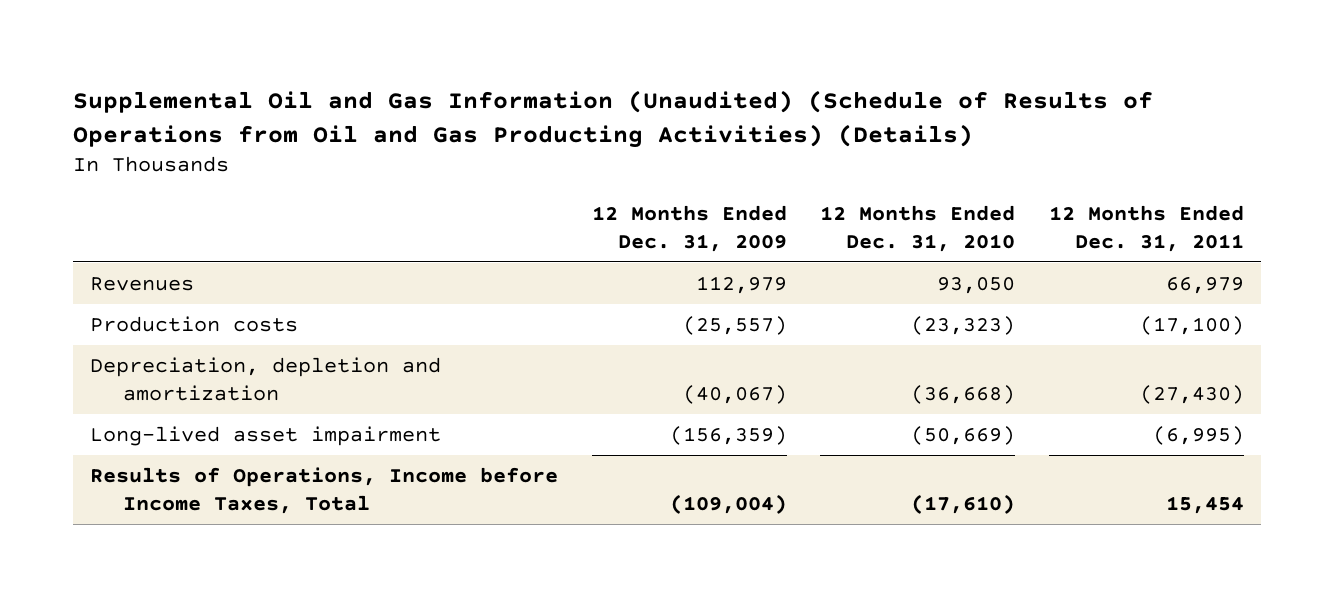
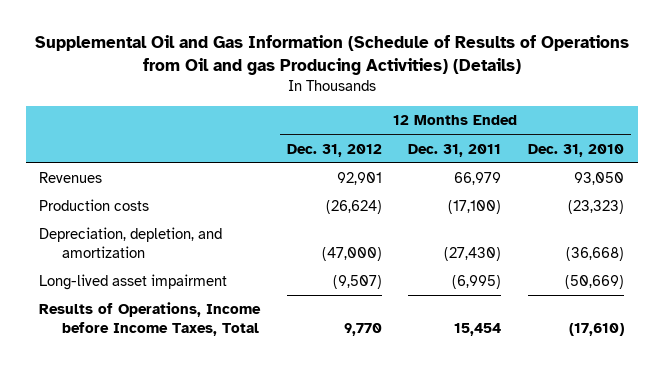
- Supplemental Oil and Gas Information (Unaudited) (Schedule of Results of Operations from Oil and Gas Producting Activities) (Details)
+ Supplemental Oil and Gas Information (Schedule of Results of Operations from Oil and gas Producing Activities) (Details)
- | 12 Months Ended Dec. 31, 2009 | 12 Months Ended Dec. 31, 2010 | 12 Months Ended Dec. 31, 2011
+ | 12 Months Ended Dec. 31, 2012 | 12 Months Ended Dec. 31, 2011 | 12 Months Ended Dec. 31, 2010
- Depreciation, depletion and amortization | (40,067) | (36,668) | (27,430)
+ Depreciation, depletion, and amortization | (47,000) | (27,430) | (36,668)

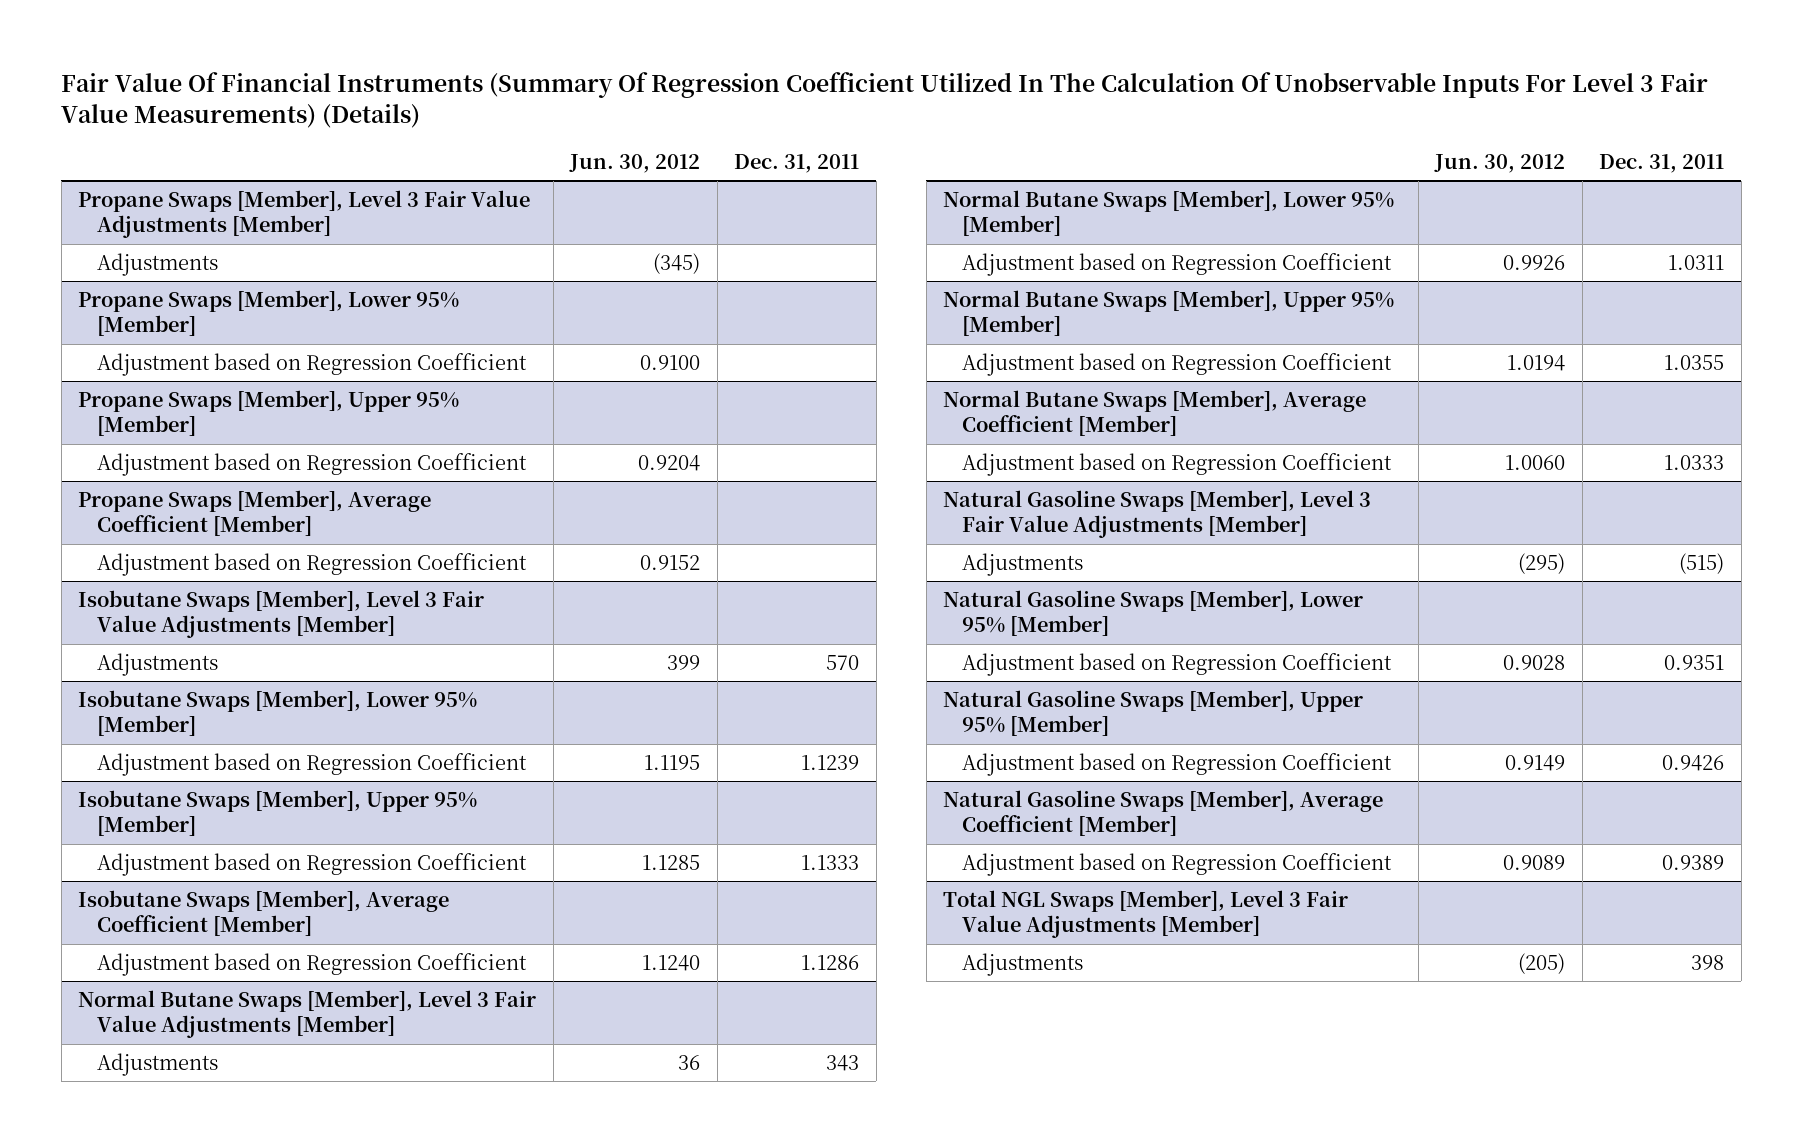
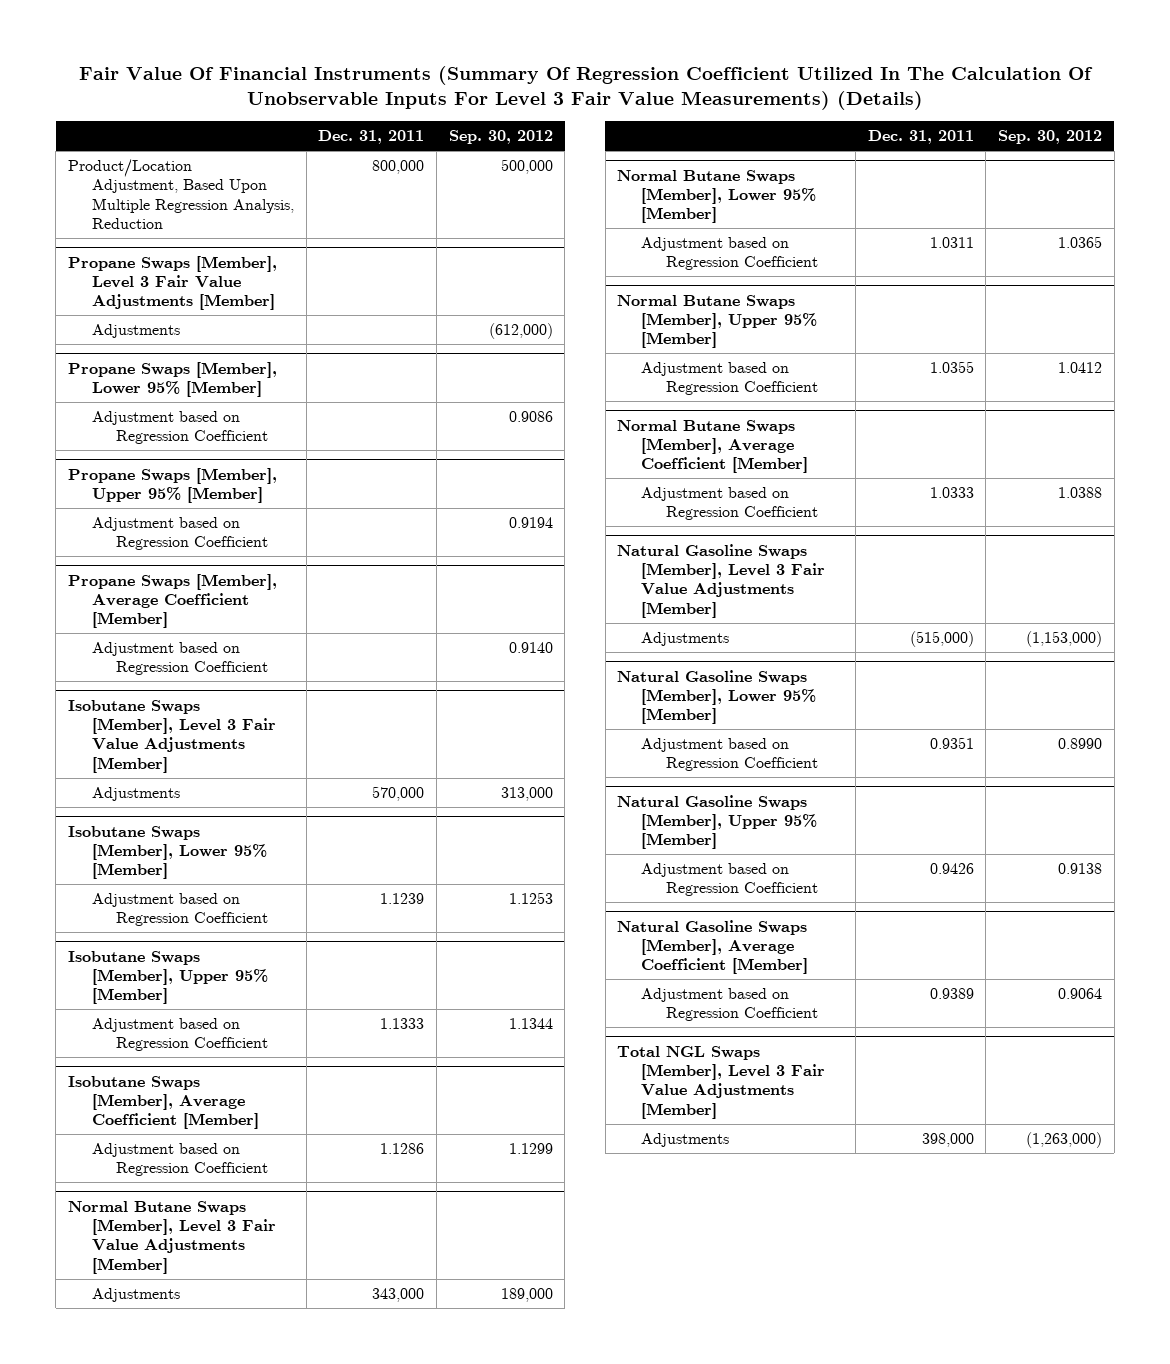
- | Jun. 30, 2012 | Dec. 31, 2011
+ | Dec. 31, 2011 | Sep. 30, 2012
+ Product/Location Adjustment, Based Upon Multiple Regression Analysis, Reduction | 800,000 | 500,000
@ Isobutane Swaps [Member], Level 3 Fair Value Adjustments [Member]
- Adjustments | 399 | 570
+ Adjustments | 570,000 | 313,000
@ Normal Butane Swaps [Member], Level 3 Fair Value Adjustments [Member]
- Adjustments | 36 | 343
+ Adjustments | 343,000 | 189,000
@ Natural Gasoline Swaps [Member], Level 3 Fair Value Adjustments [Member]
- Adjustments | (295) | (515)
+ Adjustments | (515,000) | (1,153,000)
@ Total NGL Swaps [Member], Level 3 Fair Value Adjustments [Member]
- Adjustments | (205) | 398
+ Adjustments | 398,000 | (1,263,000)

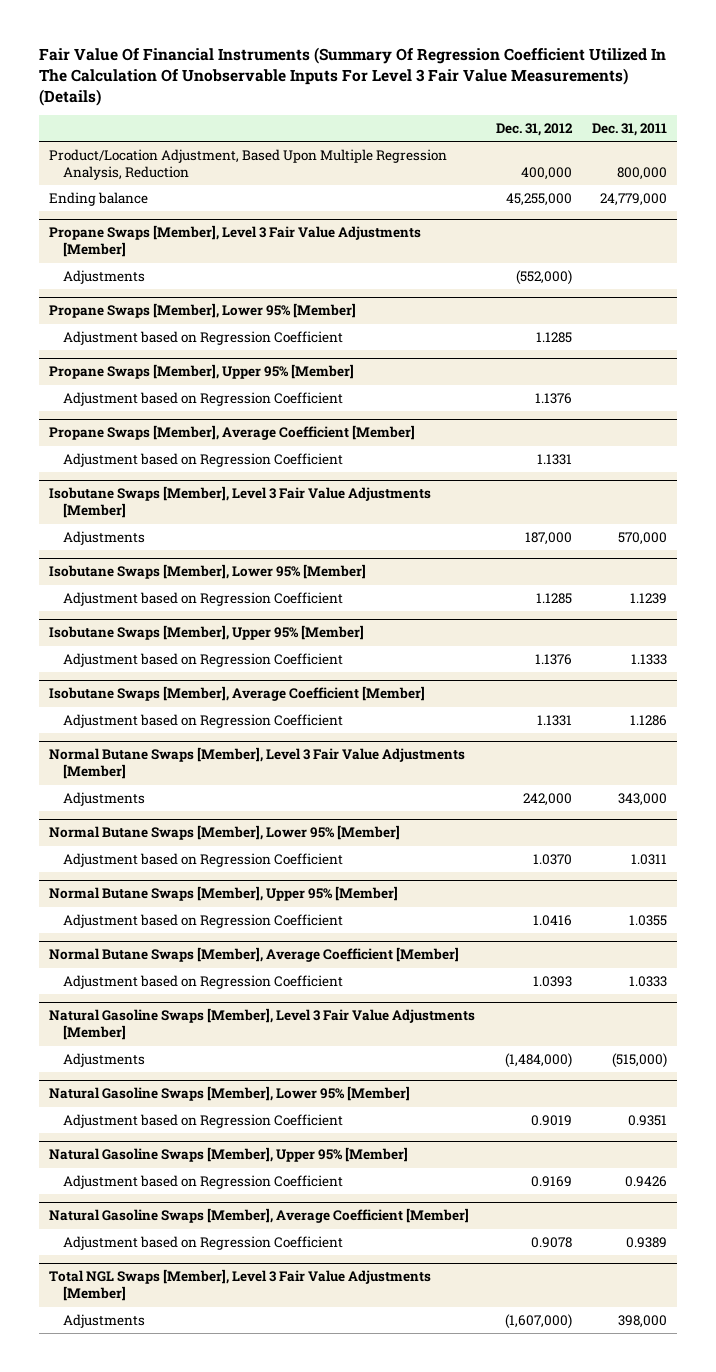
- | Dec. 31, 2011 | Sep. 30, 2012
+ | Dec. 31, 2012 | Dec. 31, 2011
+ Ending balance | 45,255,000 | 24,779,000

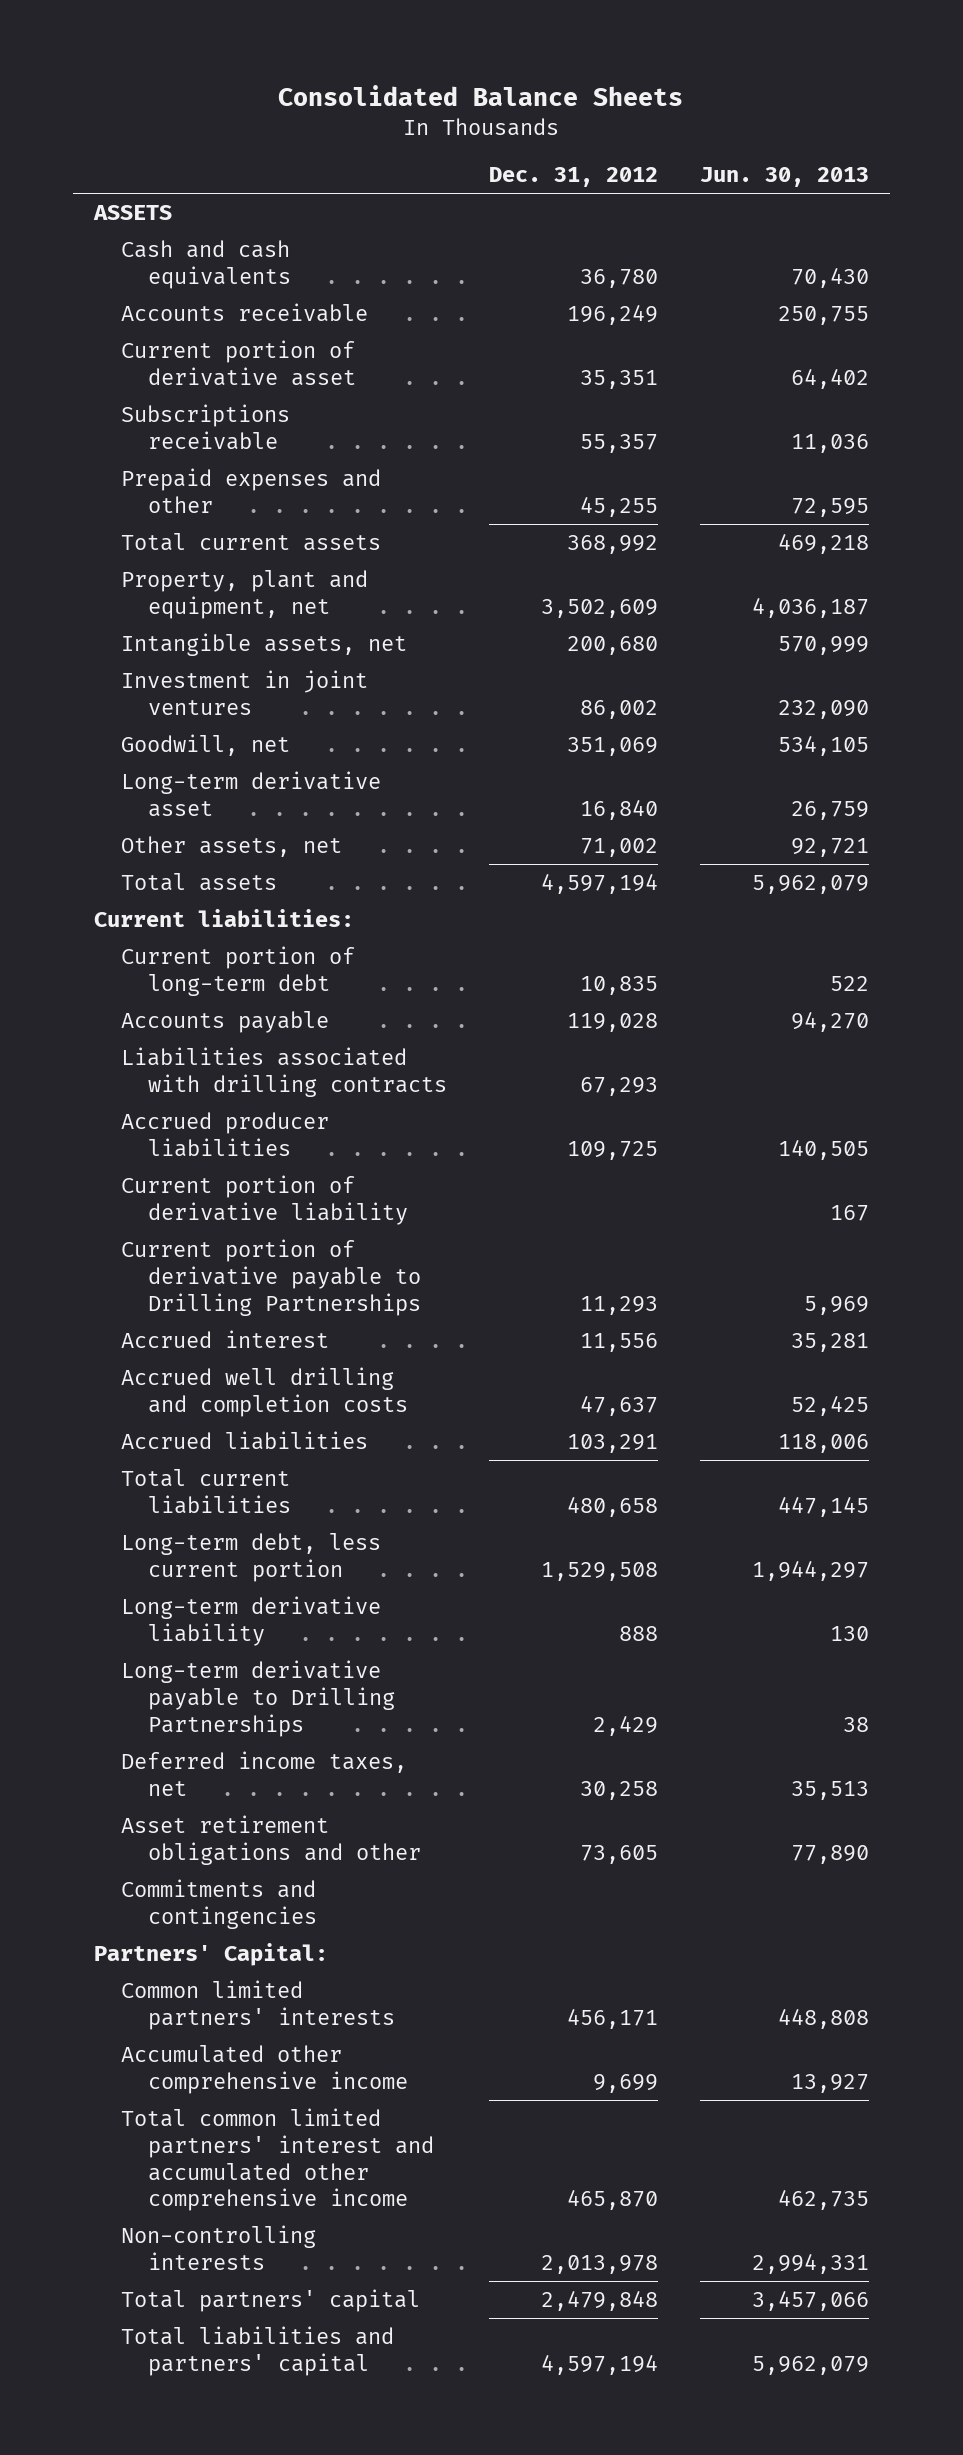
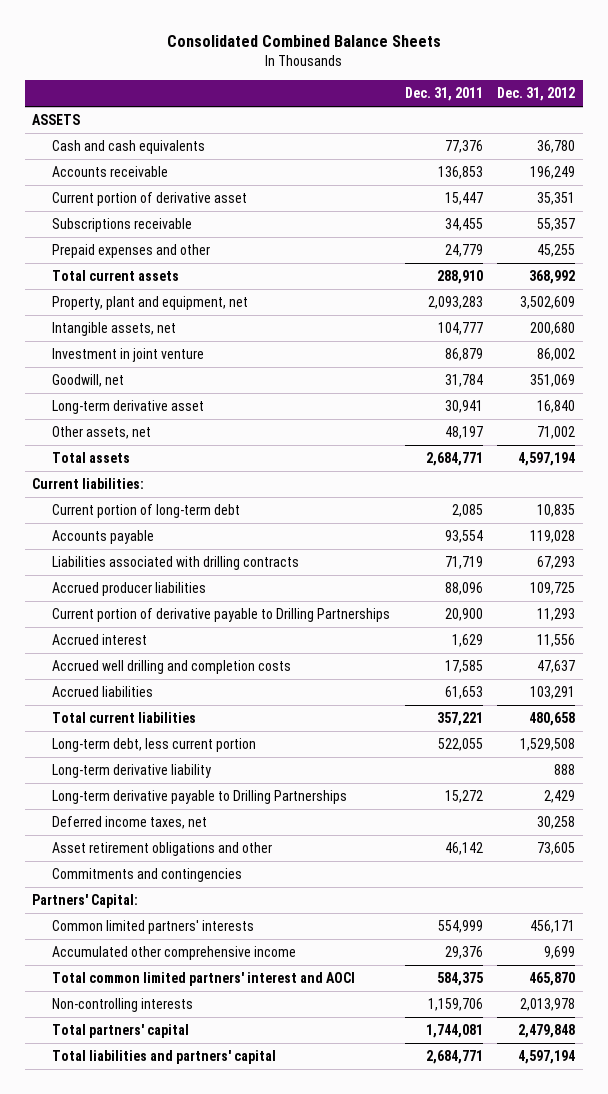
- Consolidated Balance Sheets
+ Consolidated Combined Balance Sheets
- | Dec. 31, 2012 | Jun. 30, 2013
+ | Dec. 31, 2011 | Dec. 31, 2012
- Investment in joint ventures | 86,002 | 232,090
+ Investment in joint venture | 86,879 | 86,002
- Current portion of derivative liability | | 167
- Total common limited partners' interest and accumulated other comprehensive income | 465,870 | 462,735
+ Total common limited partners' interest and AOCI | 584,375 | 465,870

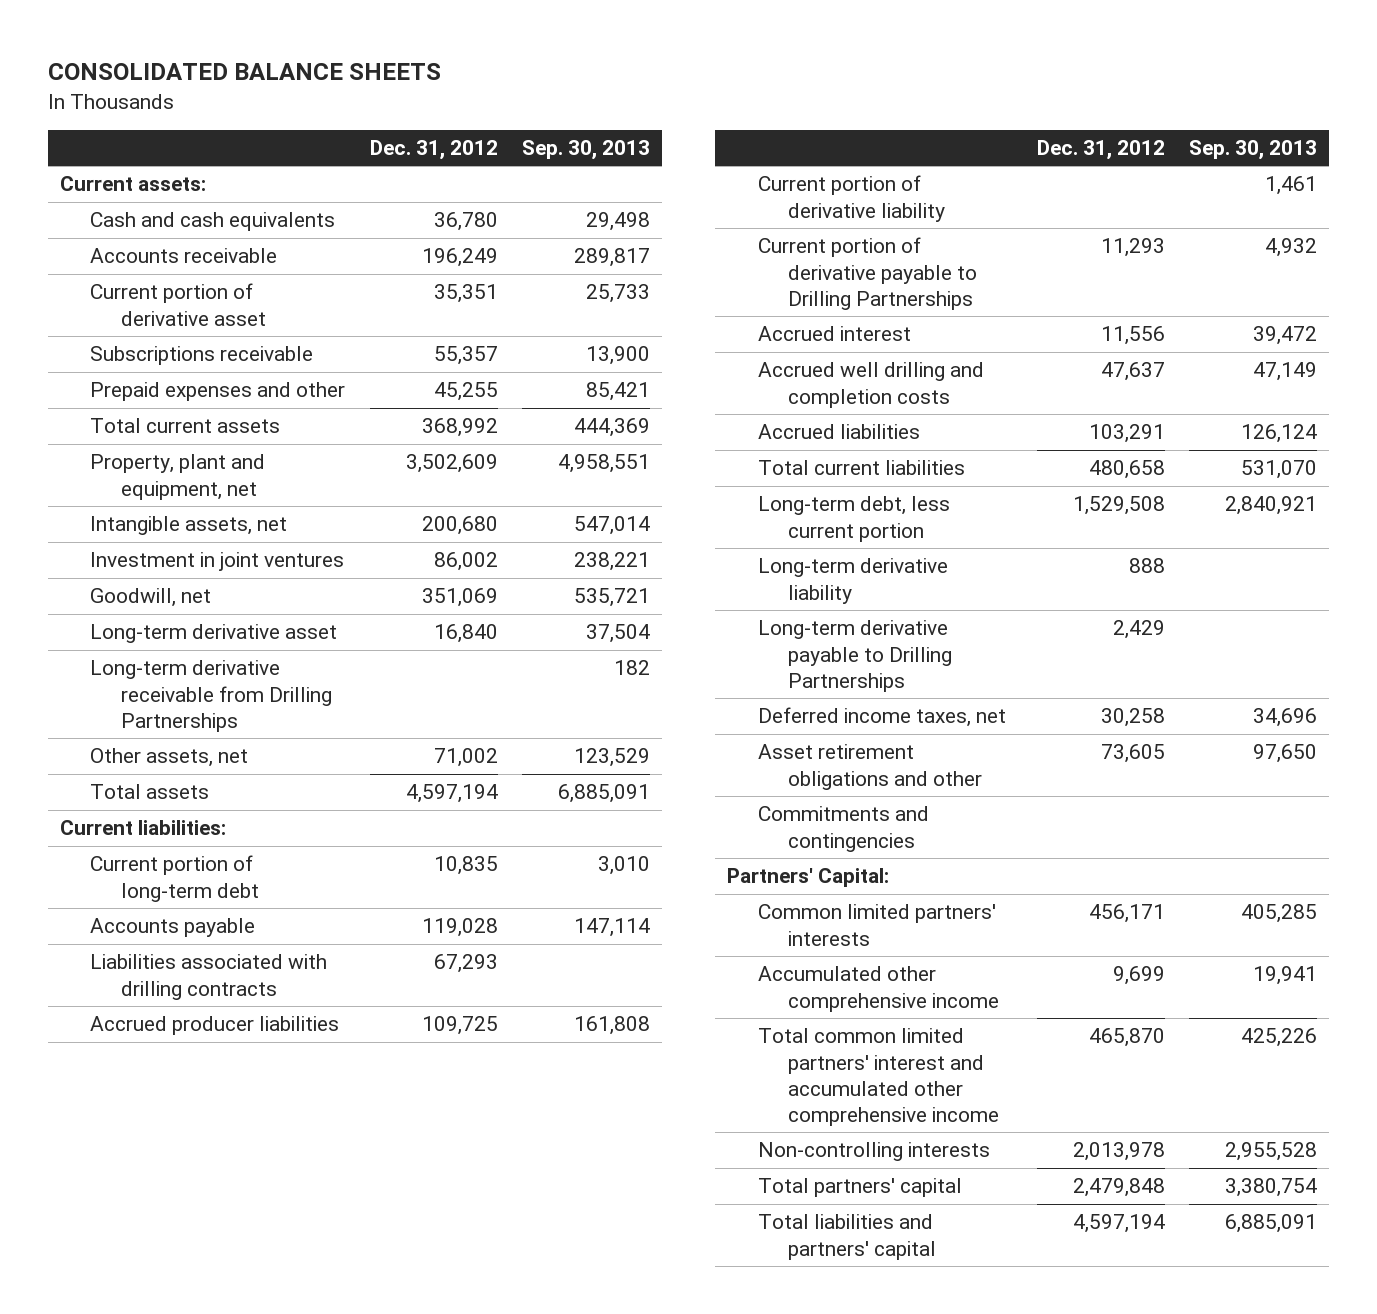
- Consolidated Combined Balance Sheets
+ CONSOLIDATED BALANCE SHEETS
- | Dec. 31, 2011 | Dec. 31, 2012
+ | Dec. 31, 2012 | Sep. 30, 2013
- ASSETS
+ Current assets:
- Investment in joint venture | 86,879 | 86,002
+ Investment in joint ventures | 86,002 | 238,221
+ Long-term derivative receivable from Drilling Partnerships | | 182
+ Current portion of derivative liability | | 1,461
- Total common limited partners' interest and AOCI | 584,375 | 465,870
+ Total common limited partners' interest and accumulated other comprehensive income | 465,870 | 425,226

